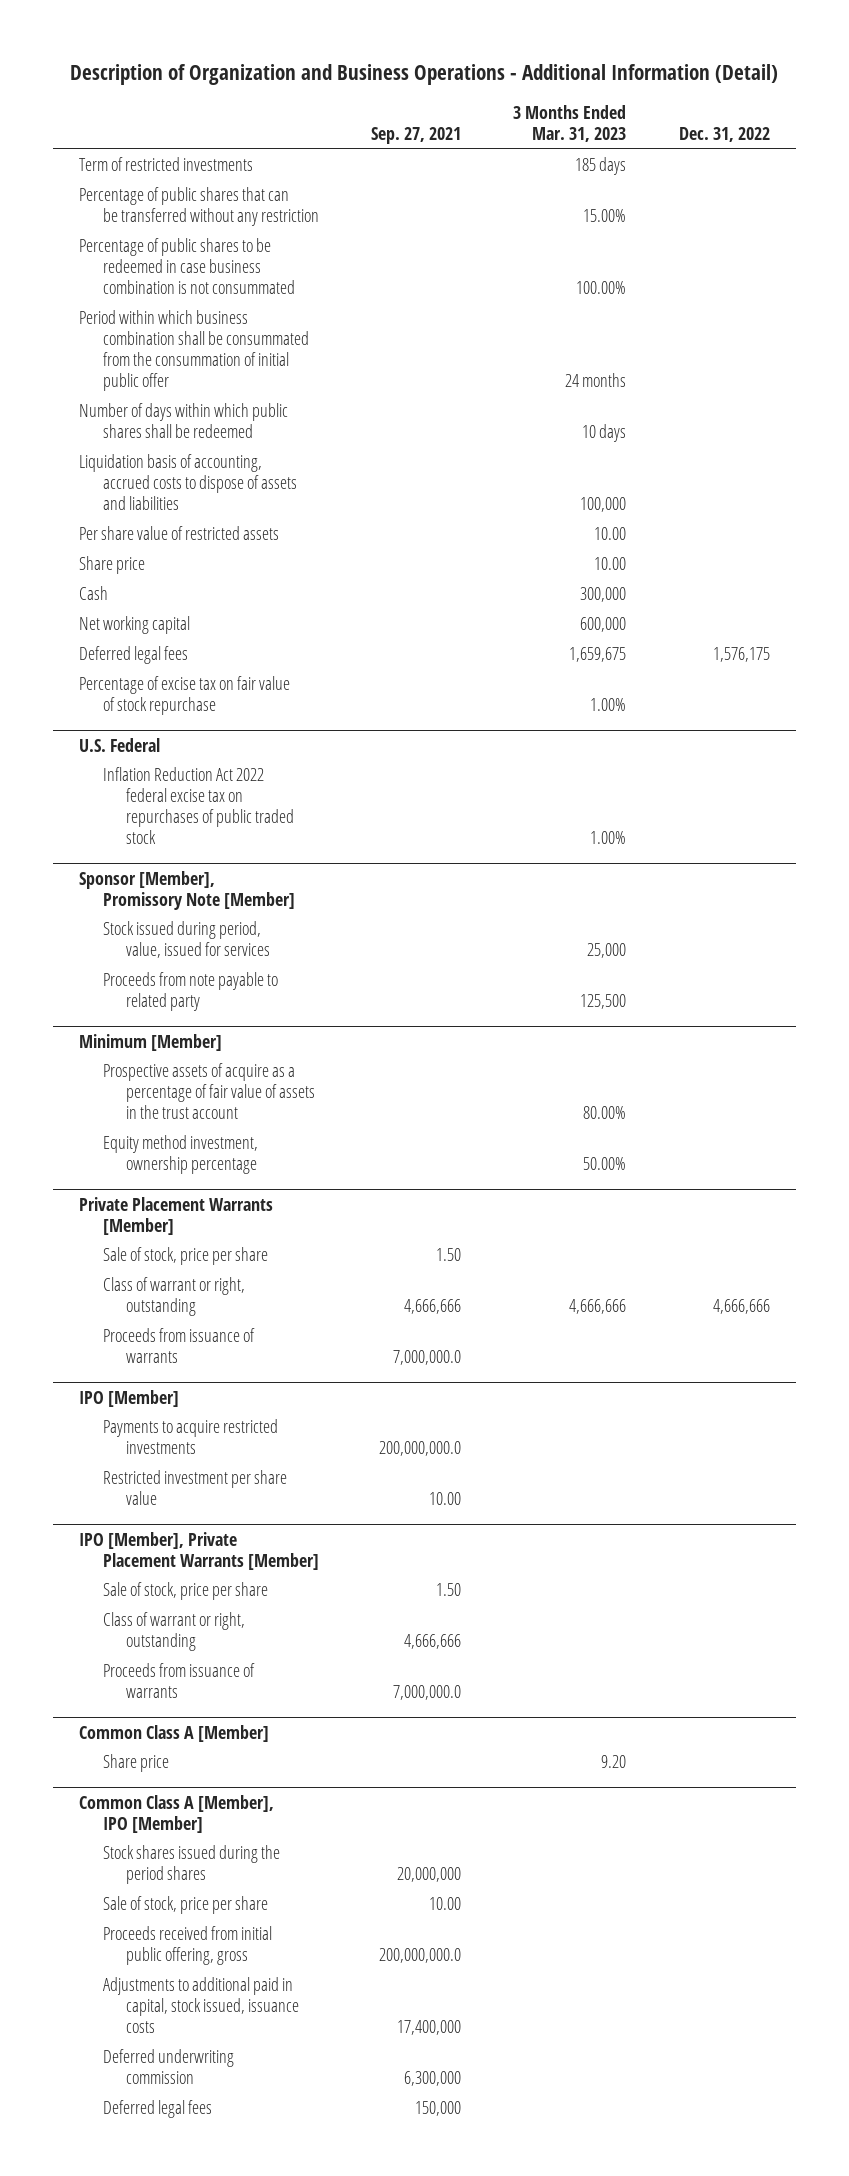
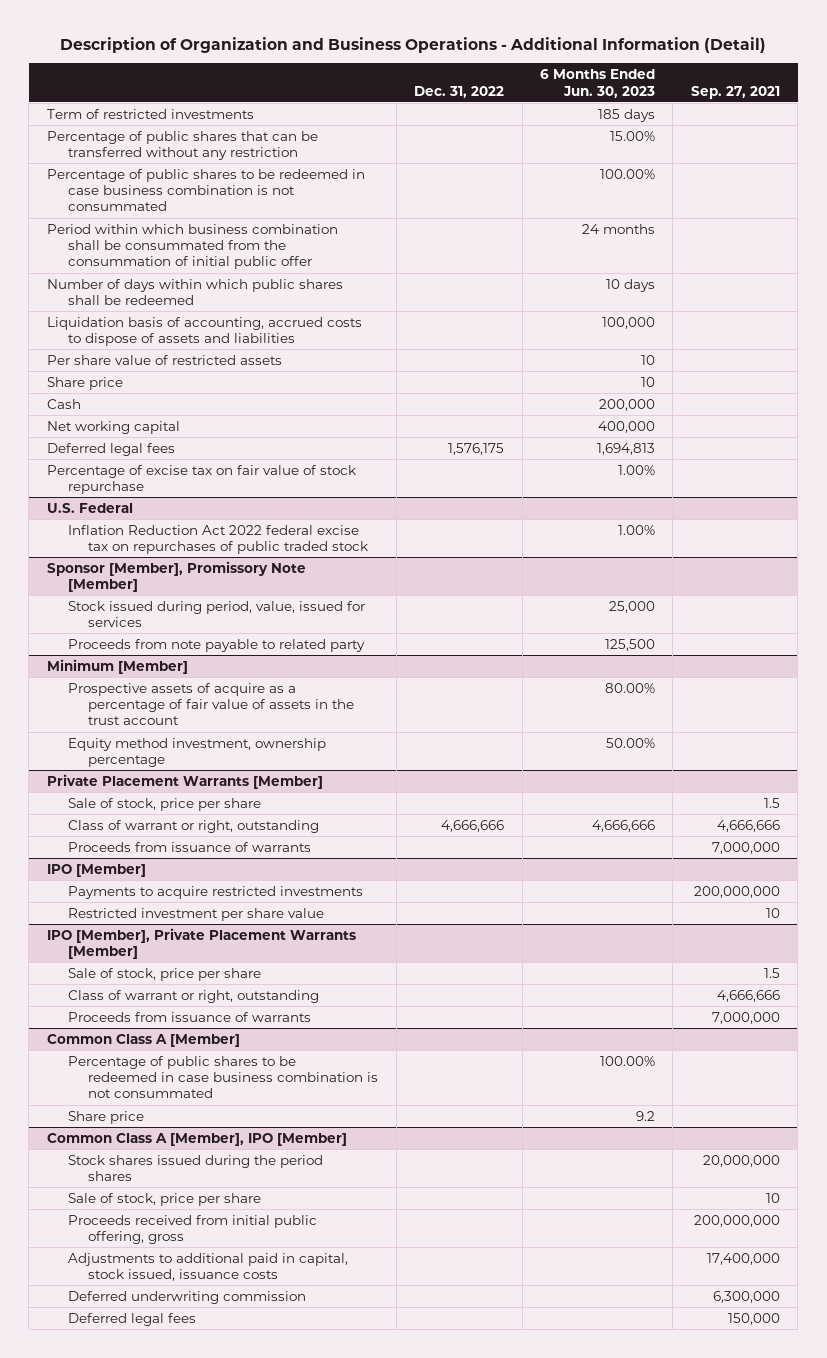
- | Sep. 27, 2021 | 3 Months Ended Mar. 31, 2023 | Dec. 31, 2022
+ | Dec. 31, 2022 | 6 Months Ended Jun. 30, 2023 | Sep. 27, 2021
@ Private Placement Warrants [Member]
- Sale of stock, price per share | 1.50 | |
+ Sale of stock, price per share | | | 1.5
- Proceeds from issuance of warrants | 7,000,000.0 | |
+ Proceeds from issuance of warrants | | | 7,000,000
@ IPO [Member]
- Payments to acquire restricted investments | 200,000,000.0 | |
- Restricted investment per share value | 10.00 | |
+ Payments to acquire restricted investments | | | 200,000,000
+ Restricted investment per share value | | | 10
@ IPO [Member], Private Placement Warrants [Member]
- Sale of stock, price per share | 1.50 | |
+ Sale of stock, price per share | | | 1.5
- Proceeds from issuance of warrants | 7,000,000.0 | |
+ Proceeds from issuance of warrants | | | 7,000,000
@ Common Class A [Member]
+ Percentage of public shares to be redeemed in case business combination is not consummated | | 100.00% |
@ Common Class A [Member], IPO [Member]
- Sale of stock, price per share | 10.00 | |
- Proceeds received from initial public offering, gross | 200,000,000.0 | |
+ Sale of stock, price per share | | | 10
+ Proceeds received from initial public offering, gross | | | 200,000,000

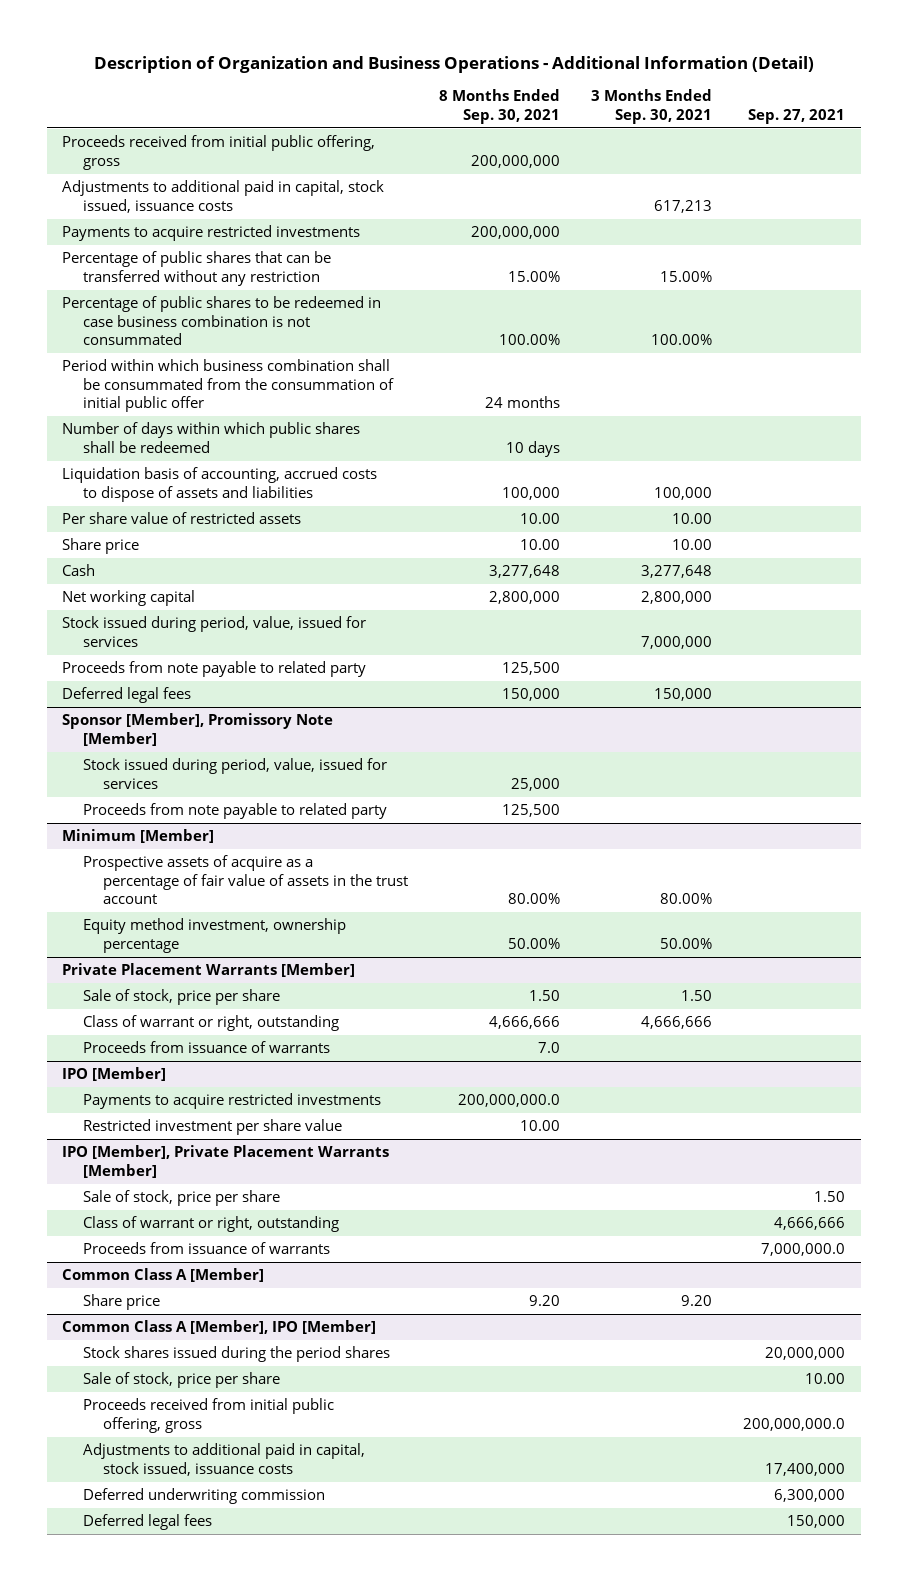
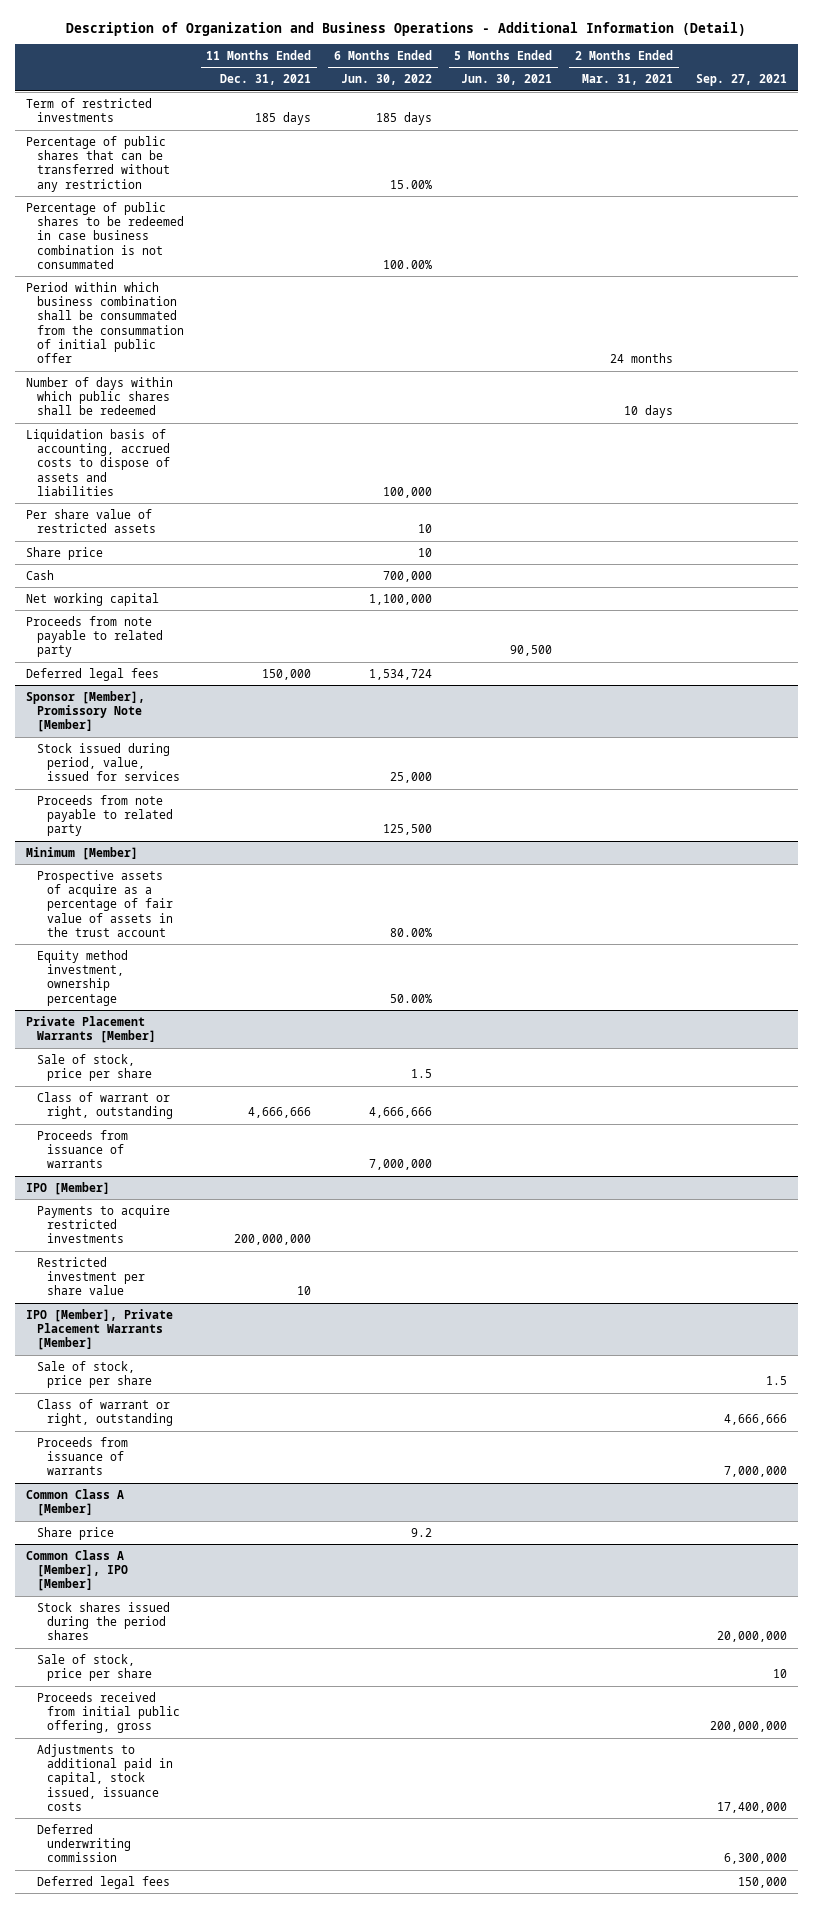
- | 8 Months Ended Sep. 30, 2021 | 3 Months Ended Sep. 30, 2021 | Sep. 27, 2021
+ | 11 Months Ended Dec. 31, 2021 | 6 Months Ended Jun. 30, 2022 | 5 Months Ended Jun. 30, 2021 | 2 Months Ended Mar. 31, 2021 | Sep. 27, 2021
- Proceeds received from initial public offering, gross | 200,000,000 | |
- Adjustments to additional paid in capital, stock issued, issuance costs | | 617,213 |
- Payments to acquire restricted investments | 200,000,000 | |
+ Term of restricted investments | 185 days | 185 days | | |
- Stock issued during period, value, issued for services | | 7,000,000 |
@ IPO [Member], Private Placement Warrants [Member]
- Sale of stock, price per share | | | 1.50
+ Sale of stock, price per share | | | | | 1.5
- Proceeds from issuance of warrants | | | 7,000,000.0
+ Proceeds from issuance of warrants | | | | | 7,000,000
@ Common Class A [Member], IPO [Member]
- Sale of stock, price per share | | | 10.00
- Proceeds received from initial public offering, gross | | | 200,000,000.0
+ Sale of stock, price per share | | | | | 10
+ Proceeds received from initial public offering, gross | | | | | 200,000,000

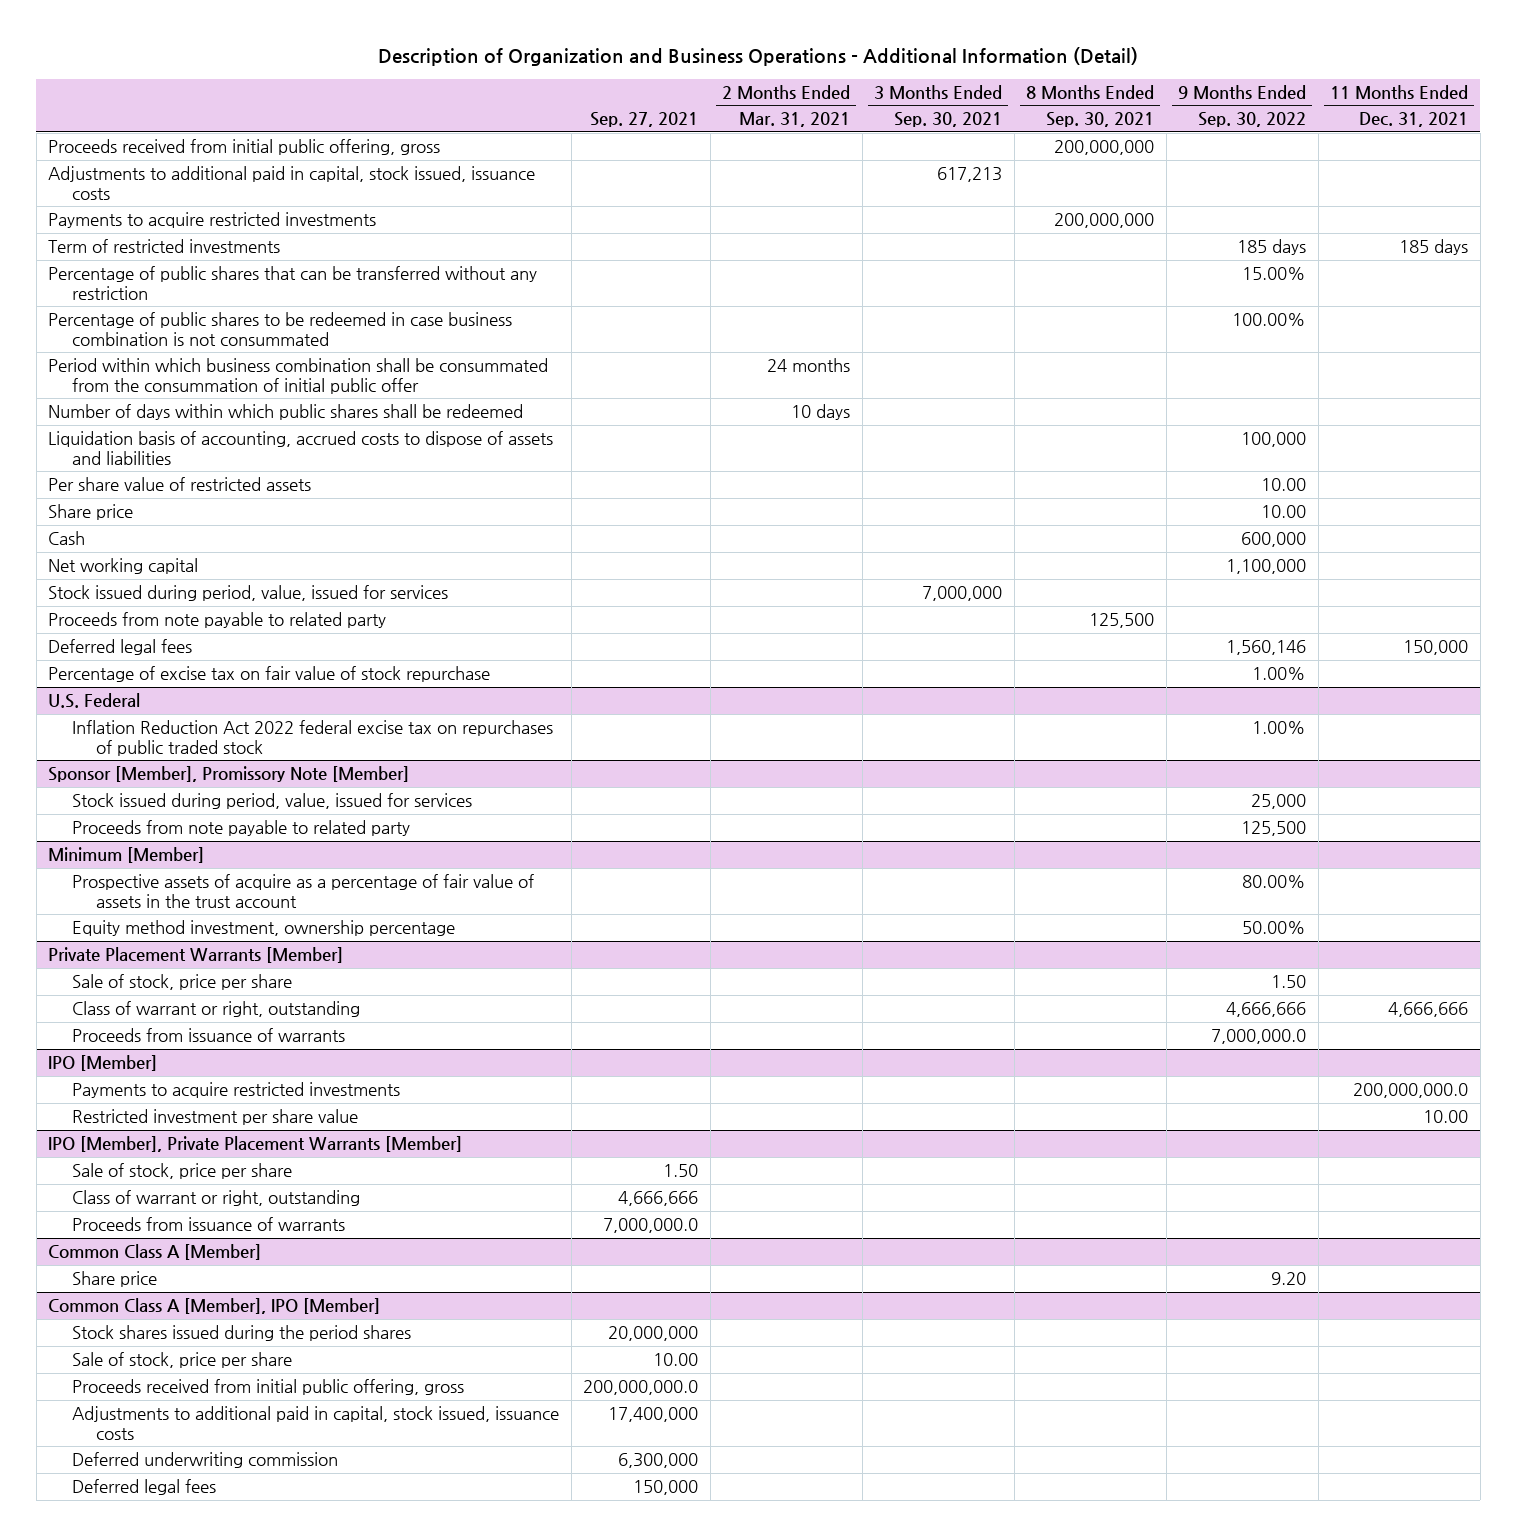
- | 11 Months Ended Dec. 31, 2021 | 6 Months Ended Jun. 30, 2022 | 5 Months Ended Jun. 30, 2021 | 2 Months Ended Mar. 31, 2021 | Sep. 27, 2021
+ | Sep. 27, 2021 | 2 Months Ended Mar. 31, 2021 | 3 Months Ended Sep. 30, 2021 | 8 Months Ended Sep. 30, 2021 | 9 Months Ended Sep. 30, 2022 | 11 Months Ended Dec. 31, 2021
+ Proceeds received from initial public offering, gross | | | | 200,000,000 | |
+ Adjustments to additional paid in capital, stock issued, issuance costs | | | 617,213 | | |
+ Payments to acquire restricted investments | | | | 200,000,000 | |
+ Stock issued during period, value, issued for services | | | 7,000,000 | | |
+ Percentage of excise tax on fair value of stock repurchase | | | | | 1.00% |
+ U.S. Federal
+ Inflation Reduction Act 2022 federal excise tax on repurchases of public traded stock | | | | | 1.00% |
@ IPO [Member]
- Payments to acquire restricted investments | 200,000,000 | | | |
- Restricted investment per share value | 10 | | | |
+ Payments to acquire restricted investments | | | | | | 200,000,000.0
+ Restricted investment per share value | | | | | | 10.00
@ IPO [Member], Private Placement Warrants [Member]
- Sale of stock, price per share | | | | | 1.5
+ Sale of stock, price per share | 1.50 | | | | |
- Proceeds from issuance of warrants | | | | | 7,000,000
+ Proceeds from issuance of warrants | 7,000,000.0 | | | | |
@ Common Class A [Member], IPO [Member]
- Sale of stock, price per share | | | | | 10
- Proceeds received from initial public offering, gross | | | | | 200,000,000
+ Sale of stock, price per share | 10.00 | | | | |
+ Proceeds received from initial public offering, gross | 200,000,000.0 | | | | |

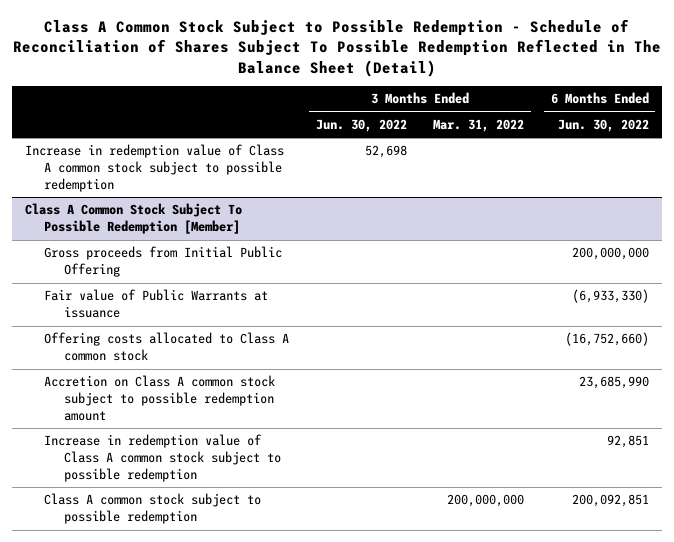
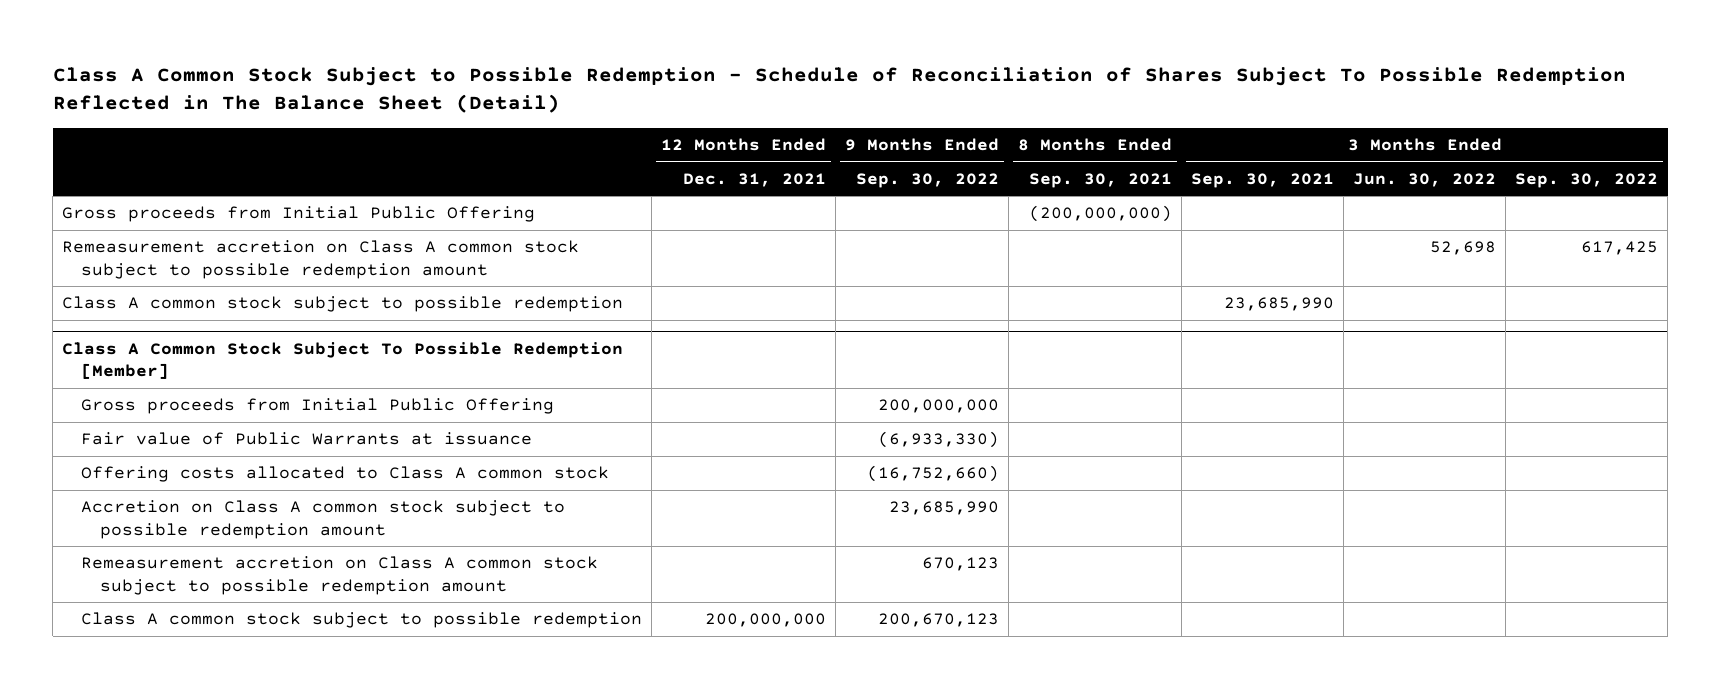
- | 3 Months Ended Jun. 30, 2022 | 3 Months Ended Mar. 31, 2022 | 6 Months Ended Jun. 30, 2022
+ | 12 Months Ended Dec. 31, 2021 | 9 Months Ended Sep. 30, 2022 | 8 Months Ended Sep. 30, 2021 | 3 Months Ended Sep. 30, 2021 | 3 Months Ended Jun. 30, 2022 | 3 Months Ended Sep. 30, 2022
- Increase in redemption value of Class A common stock subject to possible redemption | 52,698 | |
+ Gross proceeds from Initial Public Offering | | | (200,000,000) | | |
+ Remeasurement accretion on Class A common stock subject to possible redemption amount | | | | | 52,698 | 617,425
+ Class A common stock subject to possible redemption | | | | 23,685,990 | |
@ Class A Common Stock Subject To Possible Redemption [Member]
- Increase in redemption value of Class A common stock subject to possible redemption | | | 92,851
+ Remeasurement accretion on Class A common stock subject to possible redemption amount | | 670,123 | | | |

